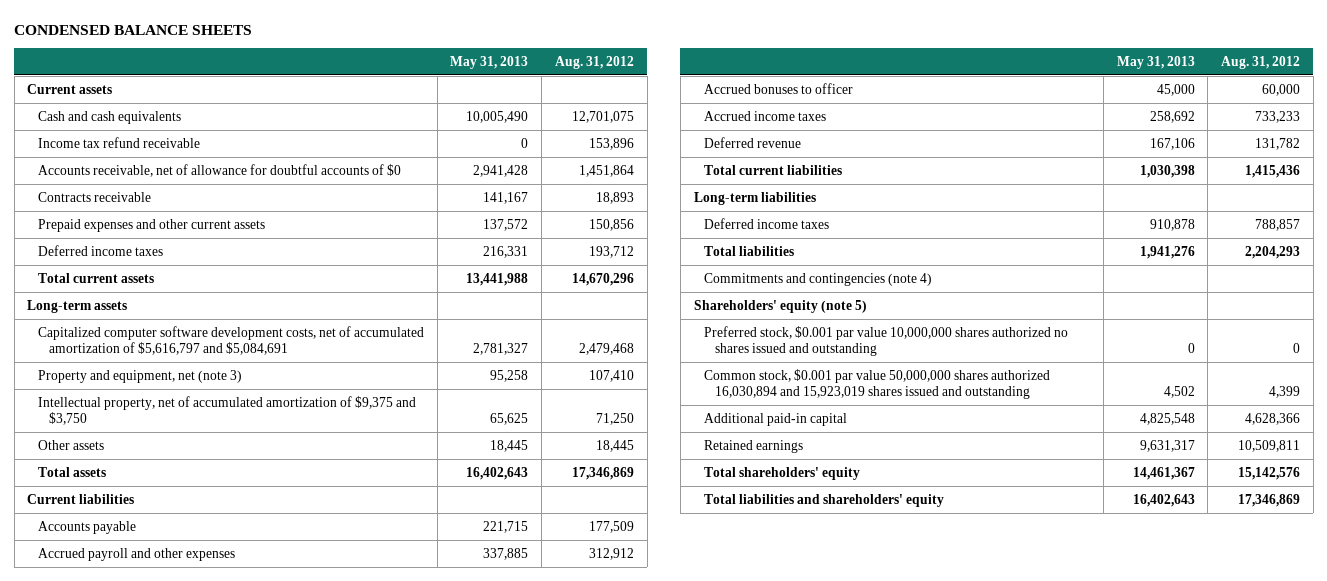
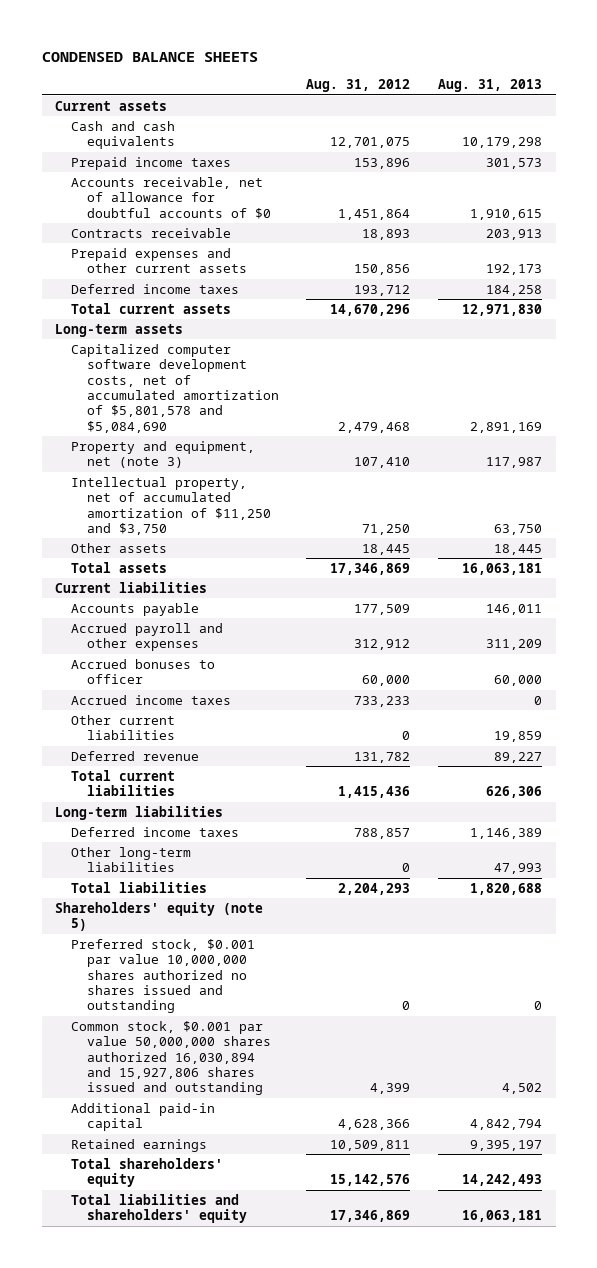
- | May 31, 2013 | Aug. 31, 2012
+ | Aug. 31, 2012 | Aug. 31, 2013
- Income tax refund receivable | 0 | 153,896
+ Prepaid income taxes | 153,896 | 301,573
- Capitalized computer software development costs, net of accumulated amortization of $5,616,797 and $5,084,691 | 2,781,327 | 2,479,468
+ Capitalized computer software development costs, net of accumulated amortization of $5,801,578 and $5,084,690 | 2,479,468 | 2,891,169
- Intellectual property, net of accumulated amortization of $9,375 and $3,750 | 65,625 | 71,250
+ Intellectual property, net of accumulated amortization of $11,250 and $3,750 | 71,250 | 63,750
+ Other current liabilities | 0 | 19,859
+ Other long-term liabilities | 0 | 47,993
- Commitments and contingencies (note 4)
- Common stock, $0.001 par value 50,000,000 shares authorized 16,030,894 and 15,923,019 shares issued and outstanding | 4,502 | 4,399
+ Common stock, $0.001 par value 50,000,000 shares authorized 16,030,894 and 15,927,806 shares issued and outstanding | 4,399 | 4,502

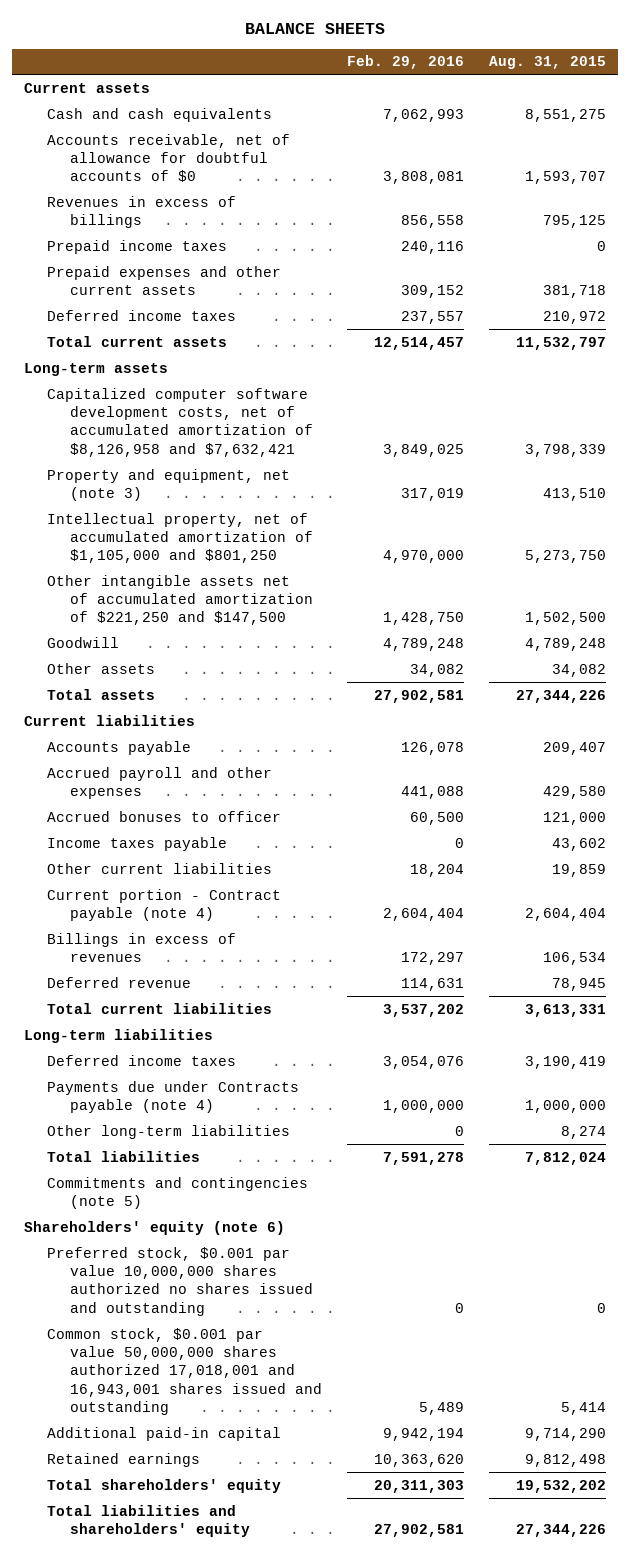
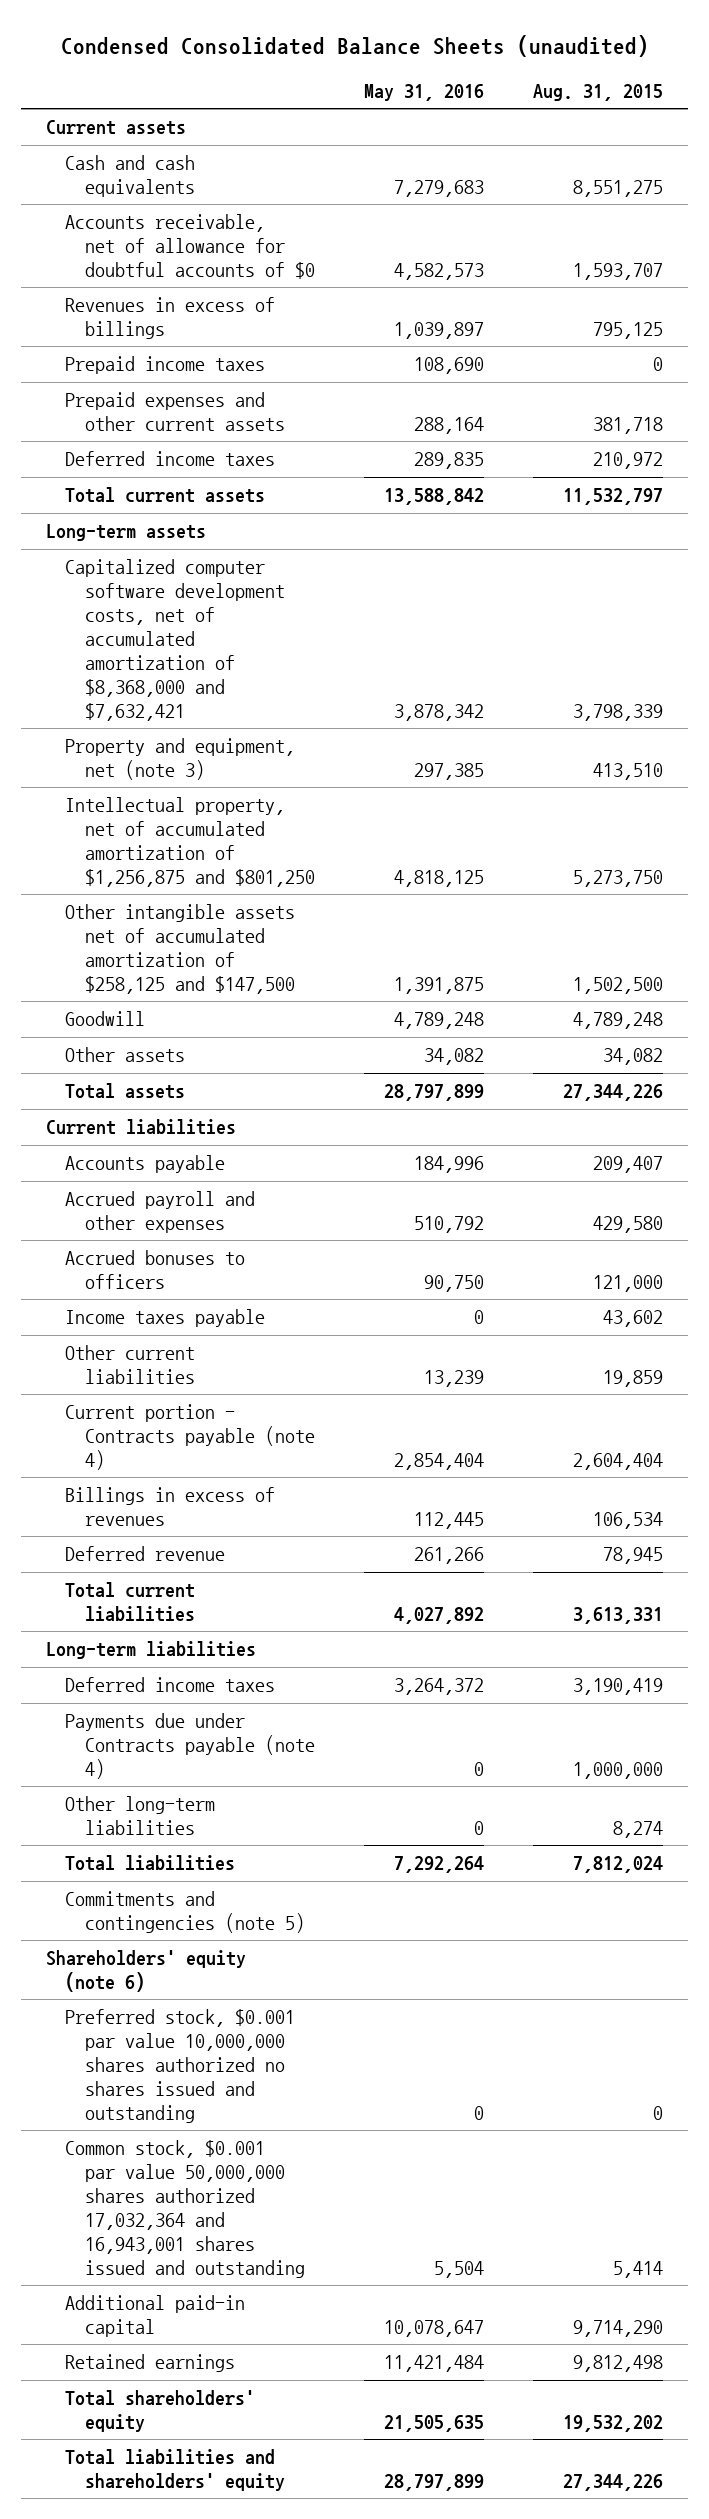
- BALANCE SHEETS
+ Condensed Consolidated Balance Sheets (unaudited)
- | Feb. 29, 2016 | Aug. 31, 2015
+ | May 31, 2016 | Aug. 31, 2015
- Capitalized computer software development costs, net of accumulated amortization of $8,126,958 and $7,632,421 | 3,849,025 | 3,798,339
+ Capitalized computer software development costs, net of accumulated amortization of $8,368,000 and $7,632,421 | 3,878,342 | 3,798,339
- Intellectual property, net of accumulated amortization of $1,105,000 and $801,250 | 4,970,000 | 5,273,750
- Other intangible assets net of accumulated amortization of $221,250 and $147,500 | 1,428,750 | 1,502,500
+ Intellectual property, net of accumulated amortization of $1,256,875 and $801,250 | 4,818,125 | 5,273,750
+ Other intangible assets net of accumulated amortization of $258,125 and $147,500 | 1,391,875 | 1,502,500
- Accrued bonuses to officer | 60,500 | 121,000
+ Accrued bonuses to officers | 90,750 | 121,000
- Current portion - Contract payable (note 4) | 2,604,404 | 2,604,404
+ Current portion - Contracts payable (note 4) | 2,854,404 | 2,604,404
- Common stock, $0.001 par value 50,000,000 shares authorized 17,018,001 and 16,943,001 shares issued and outstanding | 5,489 | 5,414
+ Common stock, $0.001 par value 50,000,000 shares authorized 17,032,364 and 16,943,001 shares issued and outstanding | 5,504 | 5,414

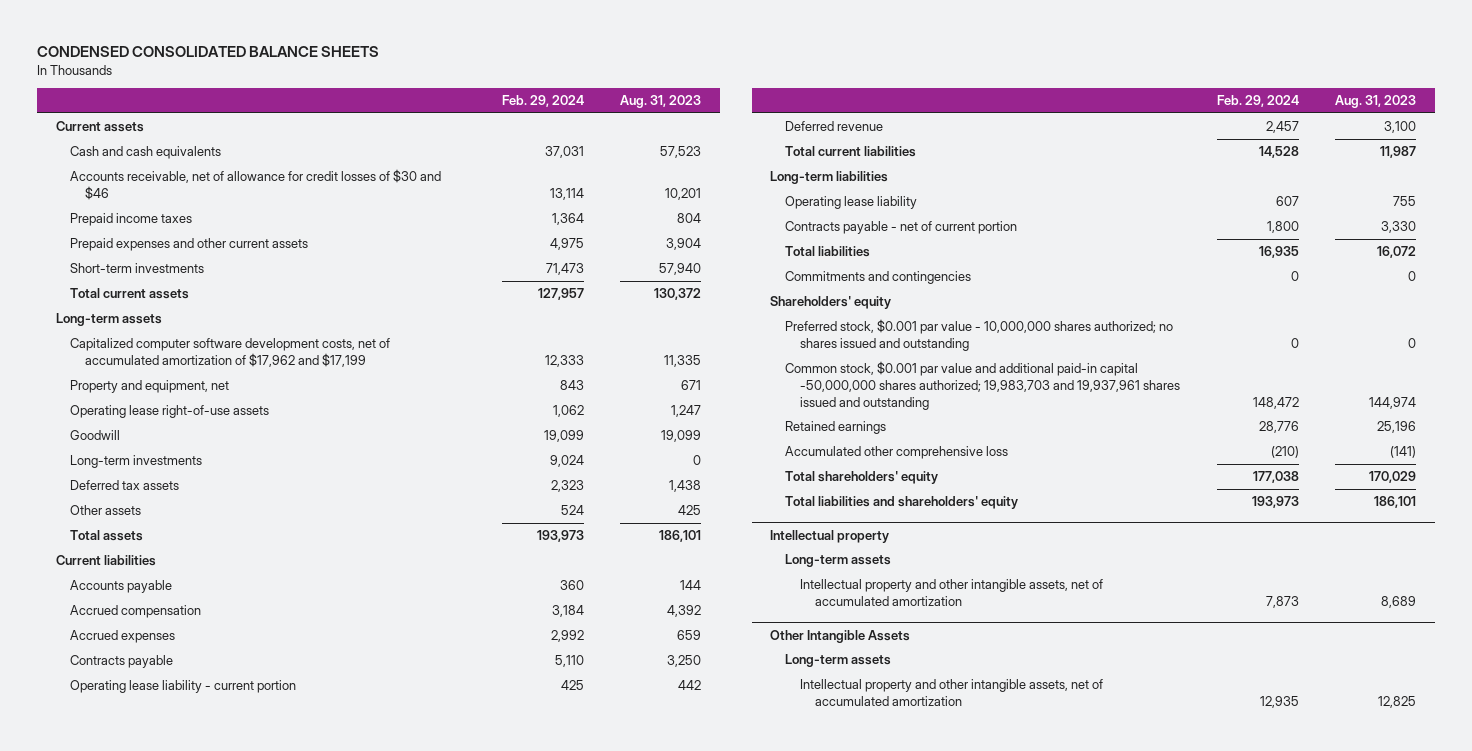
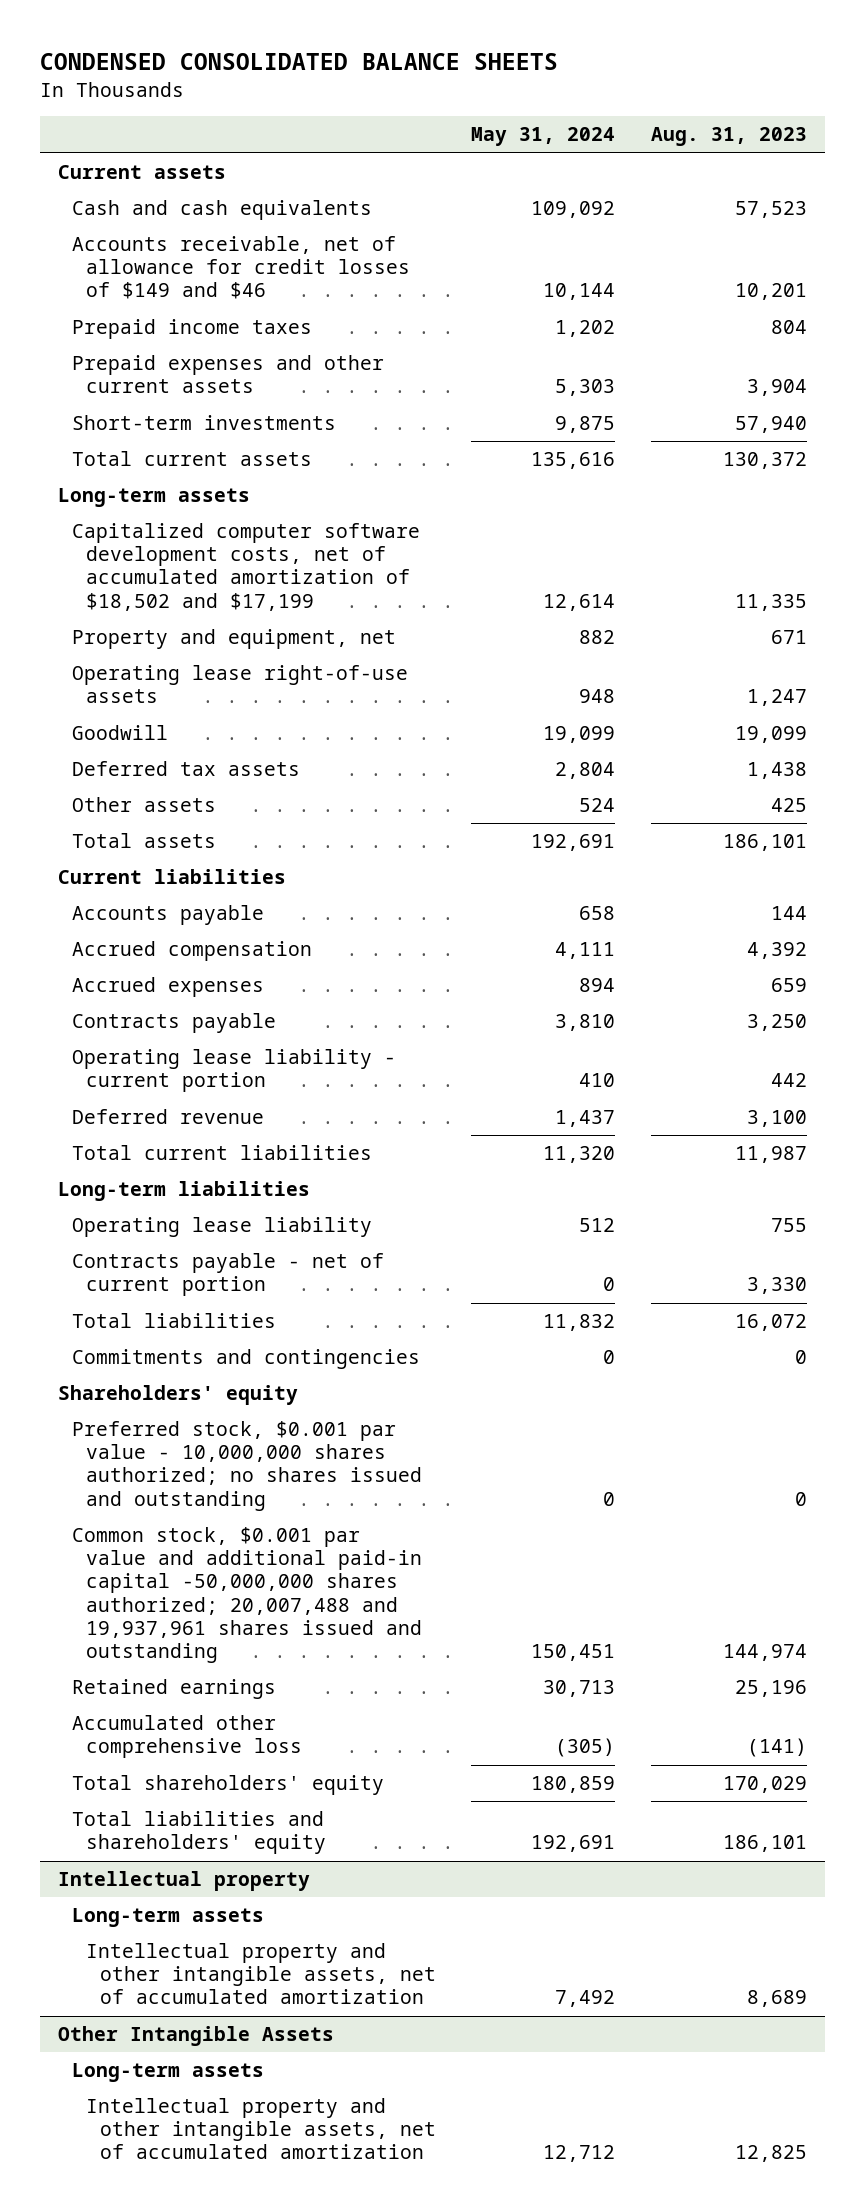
- | Feb. 29, 2024 | Aug. 31, 2023
+ | May 31, 2024 | Aug. 31, 2023
- Accounts receivable, net of allowance for credit losses of $30 and $46 | 13,114 | 10,201
+ Accounts receivable, net of allowance for credit losses of $149 and $46 | 10,144 | 10,201
- Capitalized computer software development costs, net of accumulated amortization of $17,962 and $17,199 | 12,333 | 11,335
+ Capitalized computer software development costs, net of accumulated amortization of $18,502 and $17,199 | 12,614 | 11,335
- Long-term investments | 9,024 | 0
- Common stock, $0.001 par value and additional paid-in capital -50,000,000 shares authorized; 19,983,703 and 19,937,961 shares issued and outstanding | 148,472 | 144,974
+ Common stock, $0.001 par value and additional paid-in capital -50,000,000 shares authorized; 20,007,488 and 19,937,961 shares issued and outstanding | 150,451 | 144,974

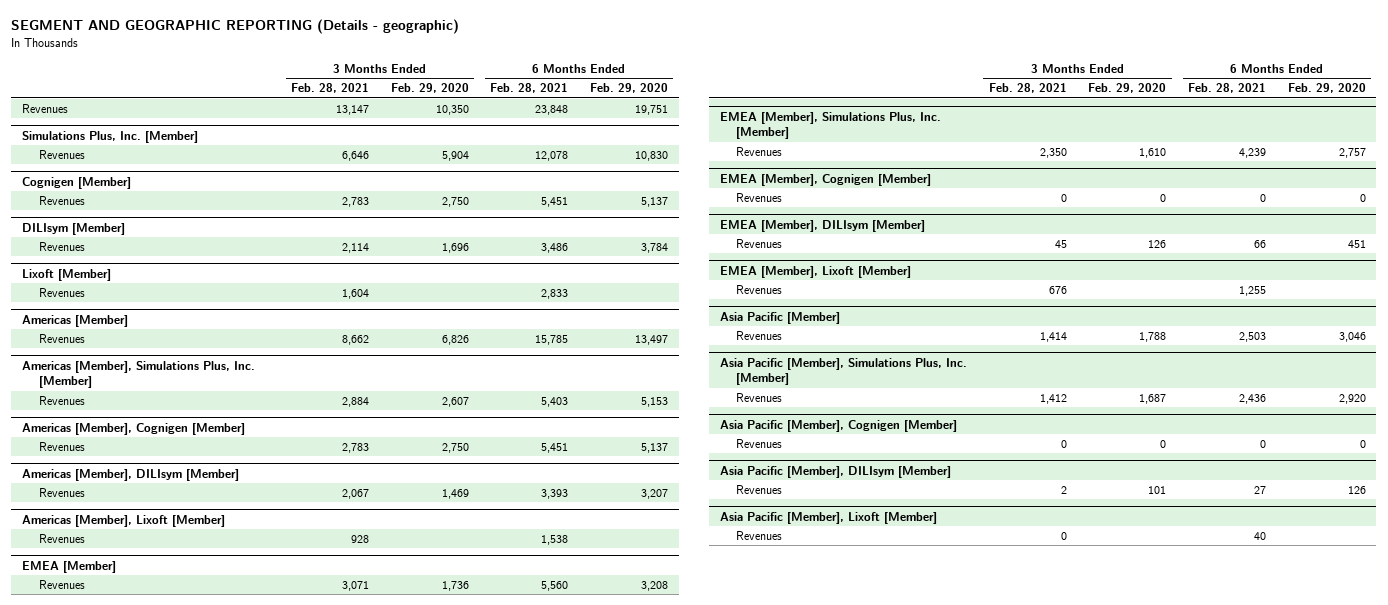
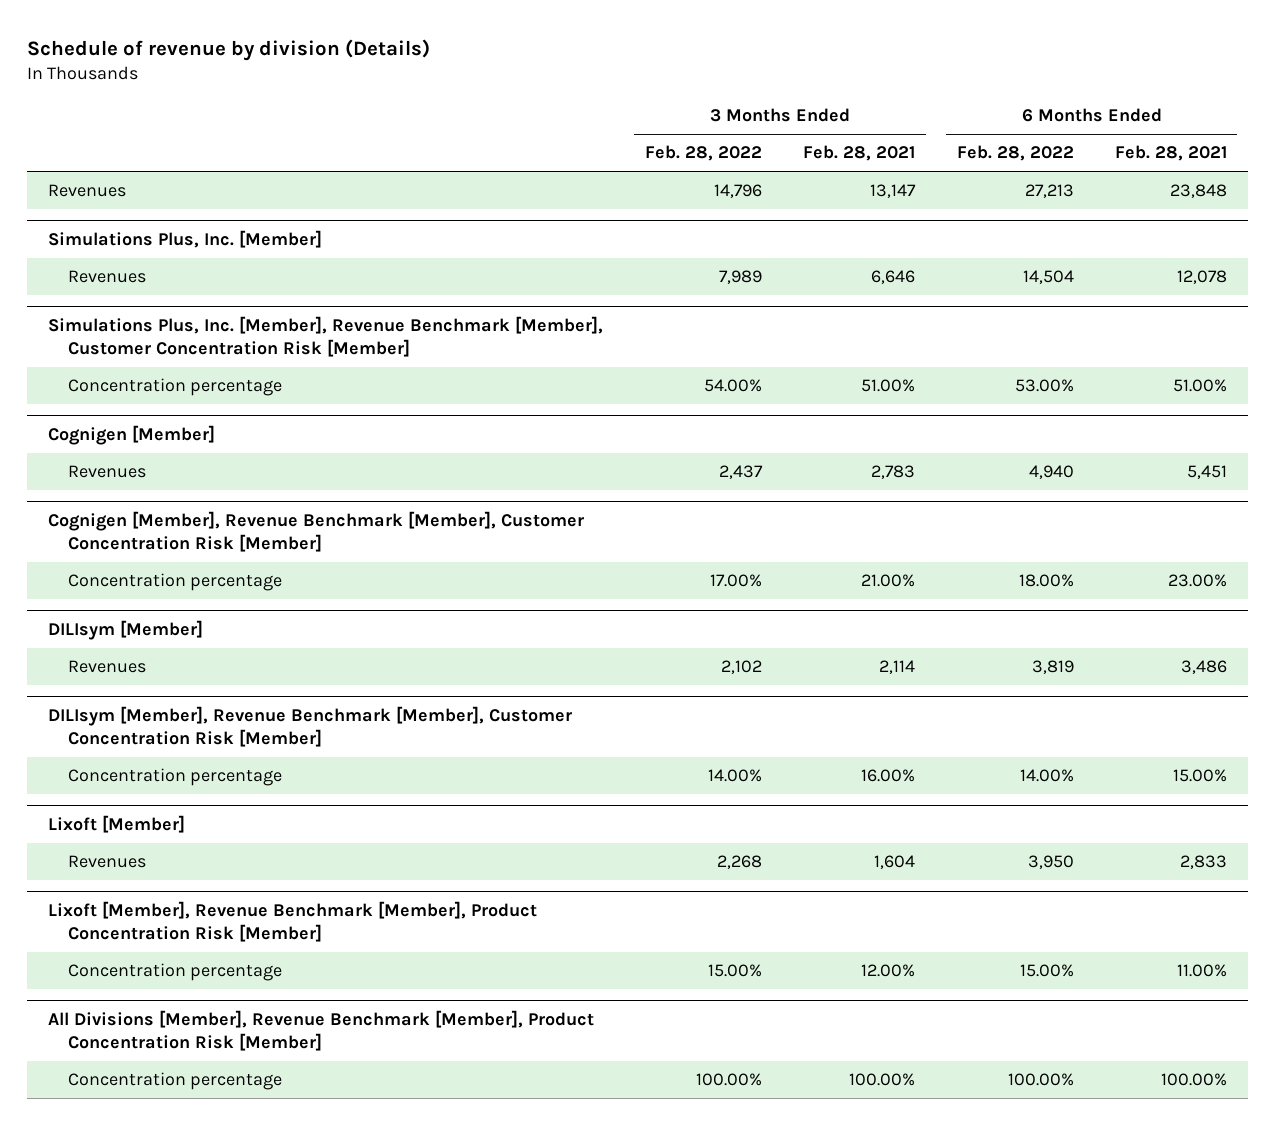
- SEGMENT AND GEOGRAPHIC REPORTING (Details - geographic)
+ Schedule of revenue by division (Details)
- | 3 Months Ended Feb. 28, 2021 | 3 Months Ended Feb. 29, 2020 | 6 Months Ended Feb. 28, 2021 | 6 Months Ended Feb. 29, 2020
+ | 3 Months Ended Feb. 28, 2022 | 3 Months Ended Feb. 28, 2021 | 6 Months Ended Feb. 28, 2022 | 6 Months Ended Feb. 28, 2021
+ Simulations Plus, Inc. [Member], Revenue Benchmark [Member], Customer Concentration Risk [Member]
+ Concentration percentage | 54.00% | 51.00% | 53.00% | 51.00%
+ Cognigen [Member], Revenue Benchmark [Member], Customer Concentration Risk [Member]
+ Concentration percentage | 17.00% | 21.00% | 18.00% | 23.00%
+ DILIsym [Member], Revenue Benchmark [Member], Customer Concentration Risk [Member]
+ Concentration percentage | 14.00% | 16.00% | 14.00% | 15.00%
- Americas [Member]
- Revenues | 8,662 | 6,826 | 15,785 | 13,497
- Americas [Member], Simulations Plus, Inc. [Member]
- Revenues | 2,884 | 2,607 | 5,403 | 5,153
- Americas [Member], Cognigen [Member]
- Revenues | 2,783 | 2,750 | 5,451 | 5,137
- Americas [Member], DILIsym [Member]
- Revenues | 2,067 | 1,469 | 3,393 | 3,207
- Americas [Member], Lixoft [Member]
- Revenues | 928 | | 1,538 |
- EMEA [Member]
- Revenues | 3,071 | 1,736 | 5,560 | 3,208
- EMEA [Member], Simulations Plus, Inc. [Member]
- Revenues | 2,350 | 1,610 | 4,239 | 2,757
- EMEA [Member], Cognigen [Member]
- Revenues | 0 | 0 | 0 | 0
- EMEA [Member], DILIsym [Member]
- Revenues | 45 | 126 | 66 | 451
- EMEA [Member], Lixoft [Member]
- Revenues | 676 | | 1,255 |
- Asia Pacific [Member]
- Revenues | 1,414 | 1,788 | 2,503 | 3,046
- Asia Pacific [Member], Simulations Plus, Inc. [Member]
- Revenues | 1,412 | 1,687 | 2,436 | 2,920
- Asia Pacific [Member], Cognigen [Member]
- Revenues | 0 | 0 | 0 | 0
- Asia Pacific [Member], DILIsym [Member]
- Revenues | 2 | 101 | 27 | 126
- Asia Pacific [Member], Lixoft [Member]
- Revenues | 0 | | 40 |
+ Lixoft [Member], Revenue Benchmark [Member], Product Concentration Risk [Member]
+ Concentration percentage | 15.00% | 12.00% | 15.00% | 11.00%
+ All Divisions [Member], Revenue Benchmark [Member], Product Concentration Risk [Member]
+ Concentration percentage | 100.00% | 100.00% | 100.00% | 100.00%

